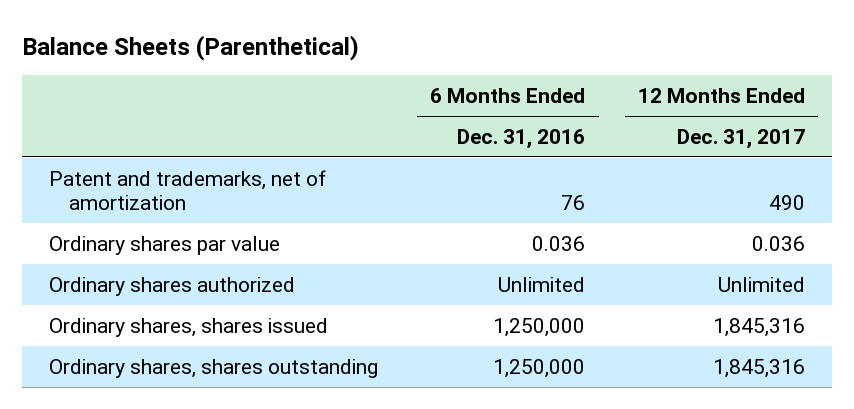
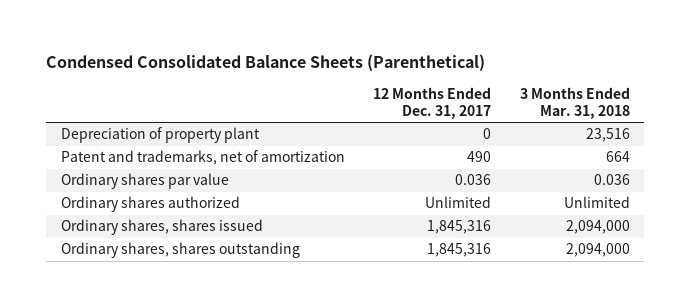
- Balance Sheets (Parenthetical)
+ Condensed Consolidated Balance Sheets (Parenthetical)
- | 6 Months Ended Dec. 31, 2016 | 12 Months Ended Dec. 31, 2017
+ | 12 Months Ended Dec. 31, 2017 | 3 Months Ended Mar. 31, 2018
+ Depreciation of property plant | 0 | 23,516

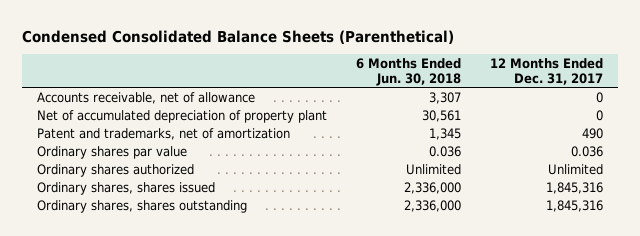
- | 12 Months Ended Dec. 31, 2017 | 3 Months Ended Mar. 31, 2018
+ | 6 Months Ended Jun. 30, 2018 | 12 Months Ended Dec. 31, 2017
- Depreciation of property plant | 0 | 23,516
+ Accounts receivable, net of allowance | 3,307 | 0
+ Net of accumulated depreciation of property plant | 30,561 | 0

